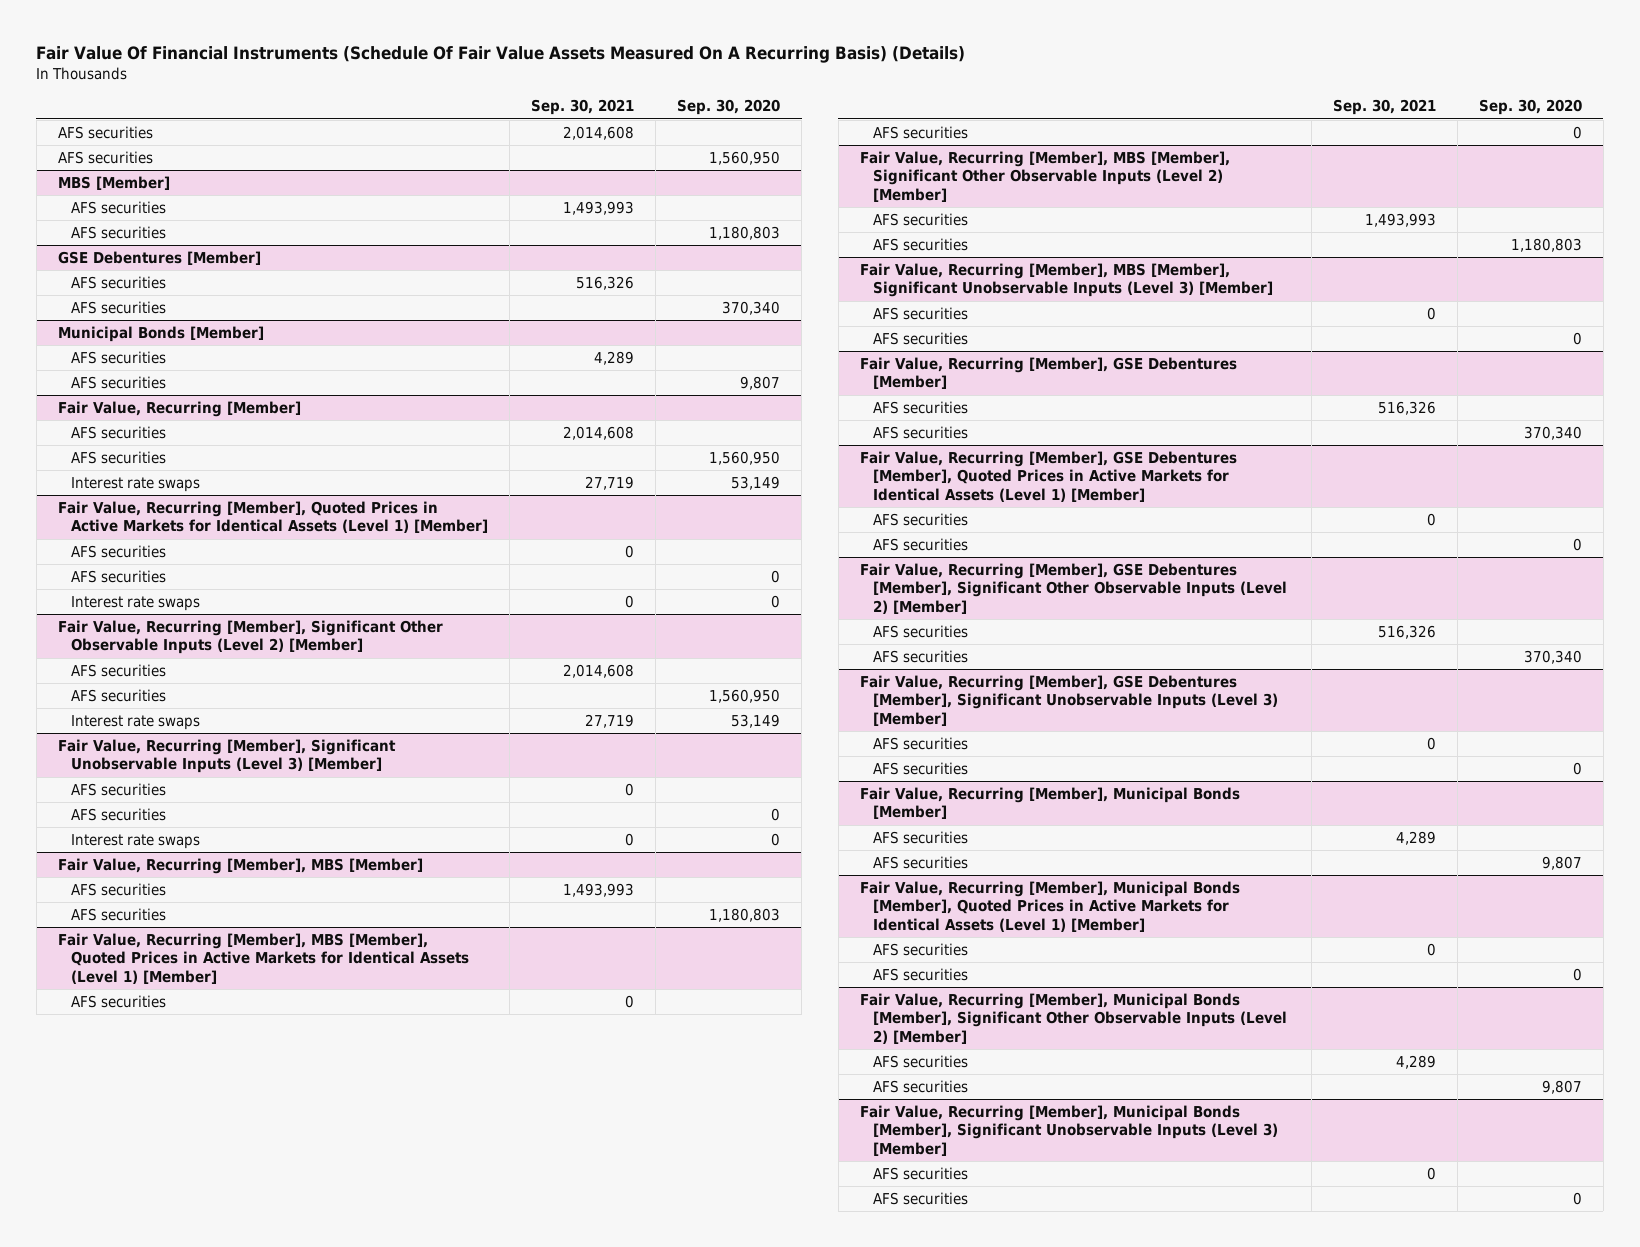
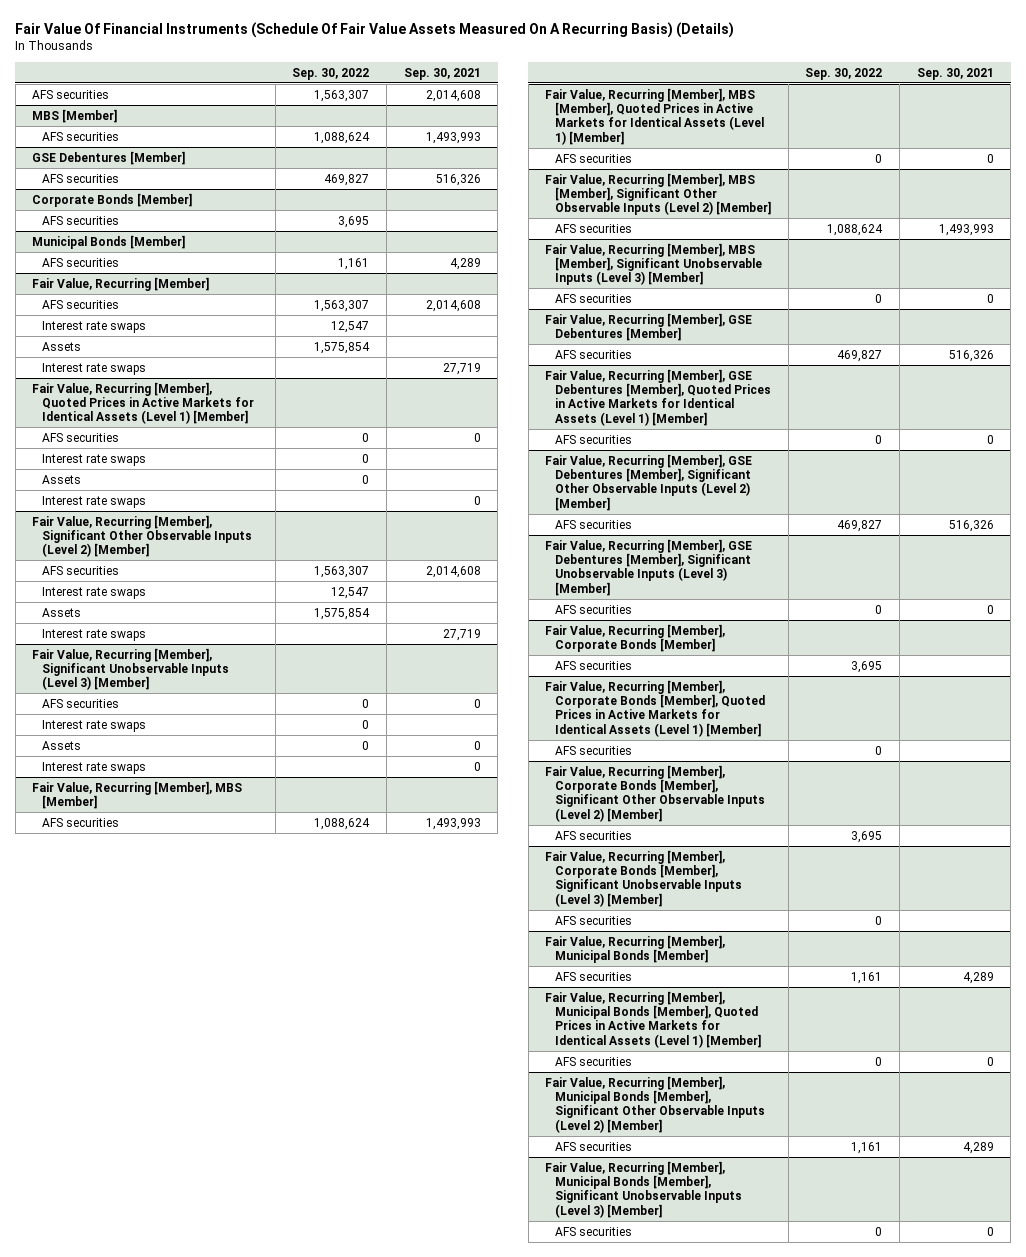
- | Sep. 30, 2021 | Sep. 30, 2020
+ | Sep. 30, 2022 | Sep. 30, 2021
- AFS securities | | 1,560,950
@ MBS [Member]
- AFS securities | | 1,180,803
@ GSE Debentures [Member]
- AFS securities | | 370,340
+ Corporate Bonds [Member]
+ AFS securities | 3,695 |
@ Municipal Bonds [Member]
- AFS securities | | 9,807
@ Fair Value, Recurring [Member]
- AFS securities | | 1,560,950
+ Interest rate swaps | 12,547 |
+ Assets | 1,575,854 |
@ Fair Value, Recurring [Member], Quoted Prices in Active Markets for Identical Assets (Level 1) [Member]
- AFS securities | | 0
+ Interest rate swaps | 0 |
+ Assets | 0 |
@ Fair Value, Recurring [Member], Significant Other Observable Inputs (Level 2) [Member]
- AFS securities | | 1,560,950
+ Interest rate swaps | 12,547 |
+ Assets | 1,575,854 |
@ Fair Value, Recurring [Member], Significant Unobservable Inputs (Level 3) [Member]
- AFS securities | | 0
+ Interest rate swaps | 0 |
+ Assets | 0 | 0
@ Fair Value, Recurring [Member], MBS [Member]
- AFS securities | | 1,180,803
@ Fair Value, Recurring [Member], MBS [Member], Quoted Prices in Active Markets for Identical Assets (Level 1) [Member]
- AFS securities | | 0
@ Fair Value, Recurring [Member], MBS [Member], Significant Other Observable Inputs (Level 2) [Member]
- AFS securities | | 1,180,803
@ Fair Value, Recurring [Member], MBS [Member], Significant Unobservable Inputs (Level 3) [Member]
- AFS securities | | 0
@ Fair Value, Recurring [Member], GSE Debentures [Member]
- AFS securities | | 370,340
@ Fair Value, Recurring [Member], GSE Debentures [Member], Quoted Prices in Active Markets for Identical Assets (Level 1) [Member]
- AFS securities | | 0
@ Fair Value, Recurring [Member], GSE Debentures [Member], Significant Other Observable Inputs (Level 2) [Member]
- AFS securities | | 370,340
@ Fair Value, Recurring [Member], GSE Debentures [Member], Significant Unobservable Inputs (Level 3) [Member]
- AFS securities | | 0
+ Fair Value, Recurring [Member], Corporate Bonds [Member]
+ AFS securities | 3,695 |
+ Fair Value, Recurring [Member], Corporate Bonds [Member], Quoted Prices in Active Markets for Identical Assets (Level 1) [Member]
+ AFS securities | 0 |
+ Fair Value, Recurring [Member], Corporate Bonds [Member], Significant Other Observable Inputs (Level 2) [Member]
+ AFS securities | 3,695 |
+ Fair Value, Recurring [Member], Corporate Bonds [Member], Significant Unobservable Inputs (Level 3) [Member]
+ AFS securities | 0 |
@ Fair Value, Recurring [Member], Municipal Bonds [Member]
- AFS securities | | 9,807
@ Fair Value, Recurring [Member], Municipal Bonds [Member], Quoted Prices in Active Markets for Identical Assets (Level 1) [Member]
- AFS securities | | 0
@ Fair Value, Recurring [Member], Municipal Bonds [Member], Significant Other Observable Inputs (Level 2) [Member]
- AFS securities | | 9,807
@ Fair Value, Recurring [Member], Municipal Bonds [Member], Significant Unobservable Inputs (Level 3) [Member]
- AFS securities | | 0

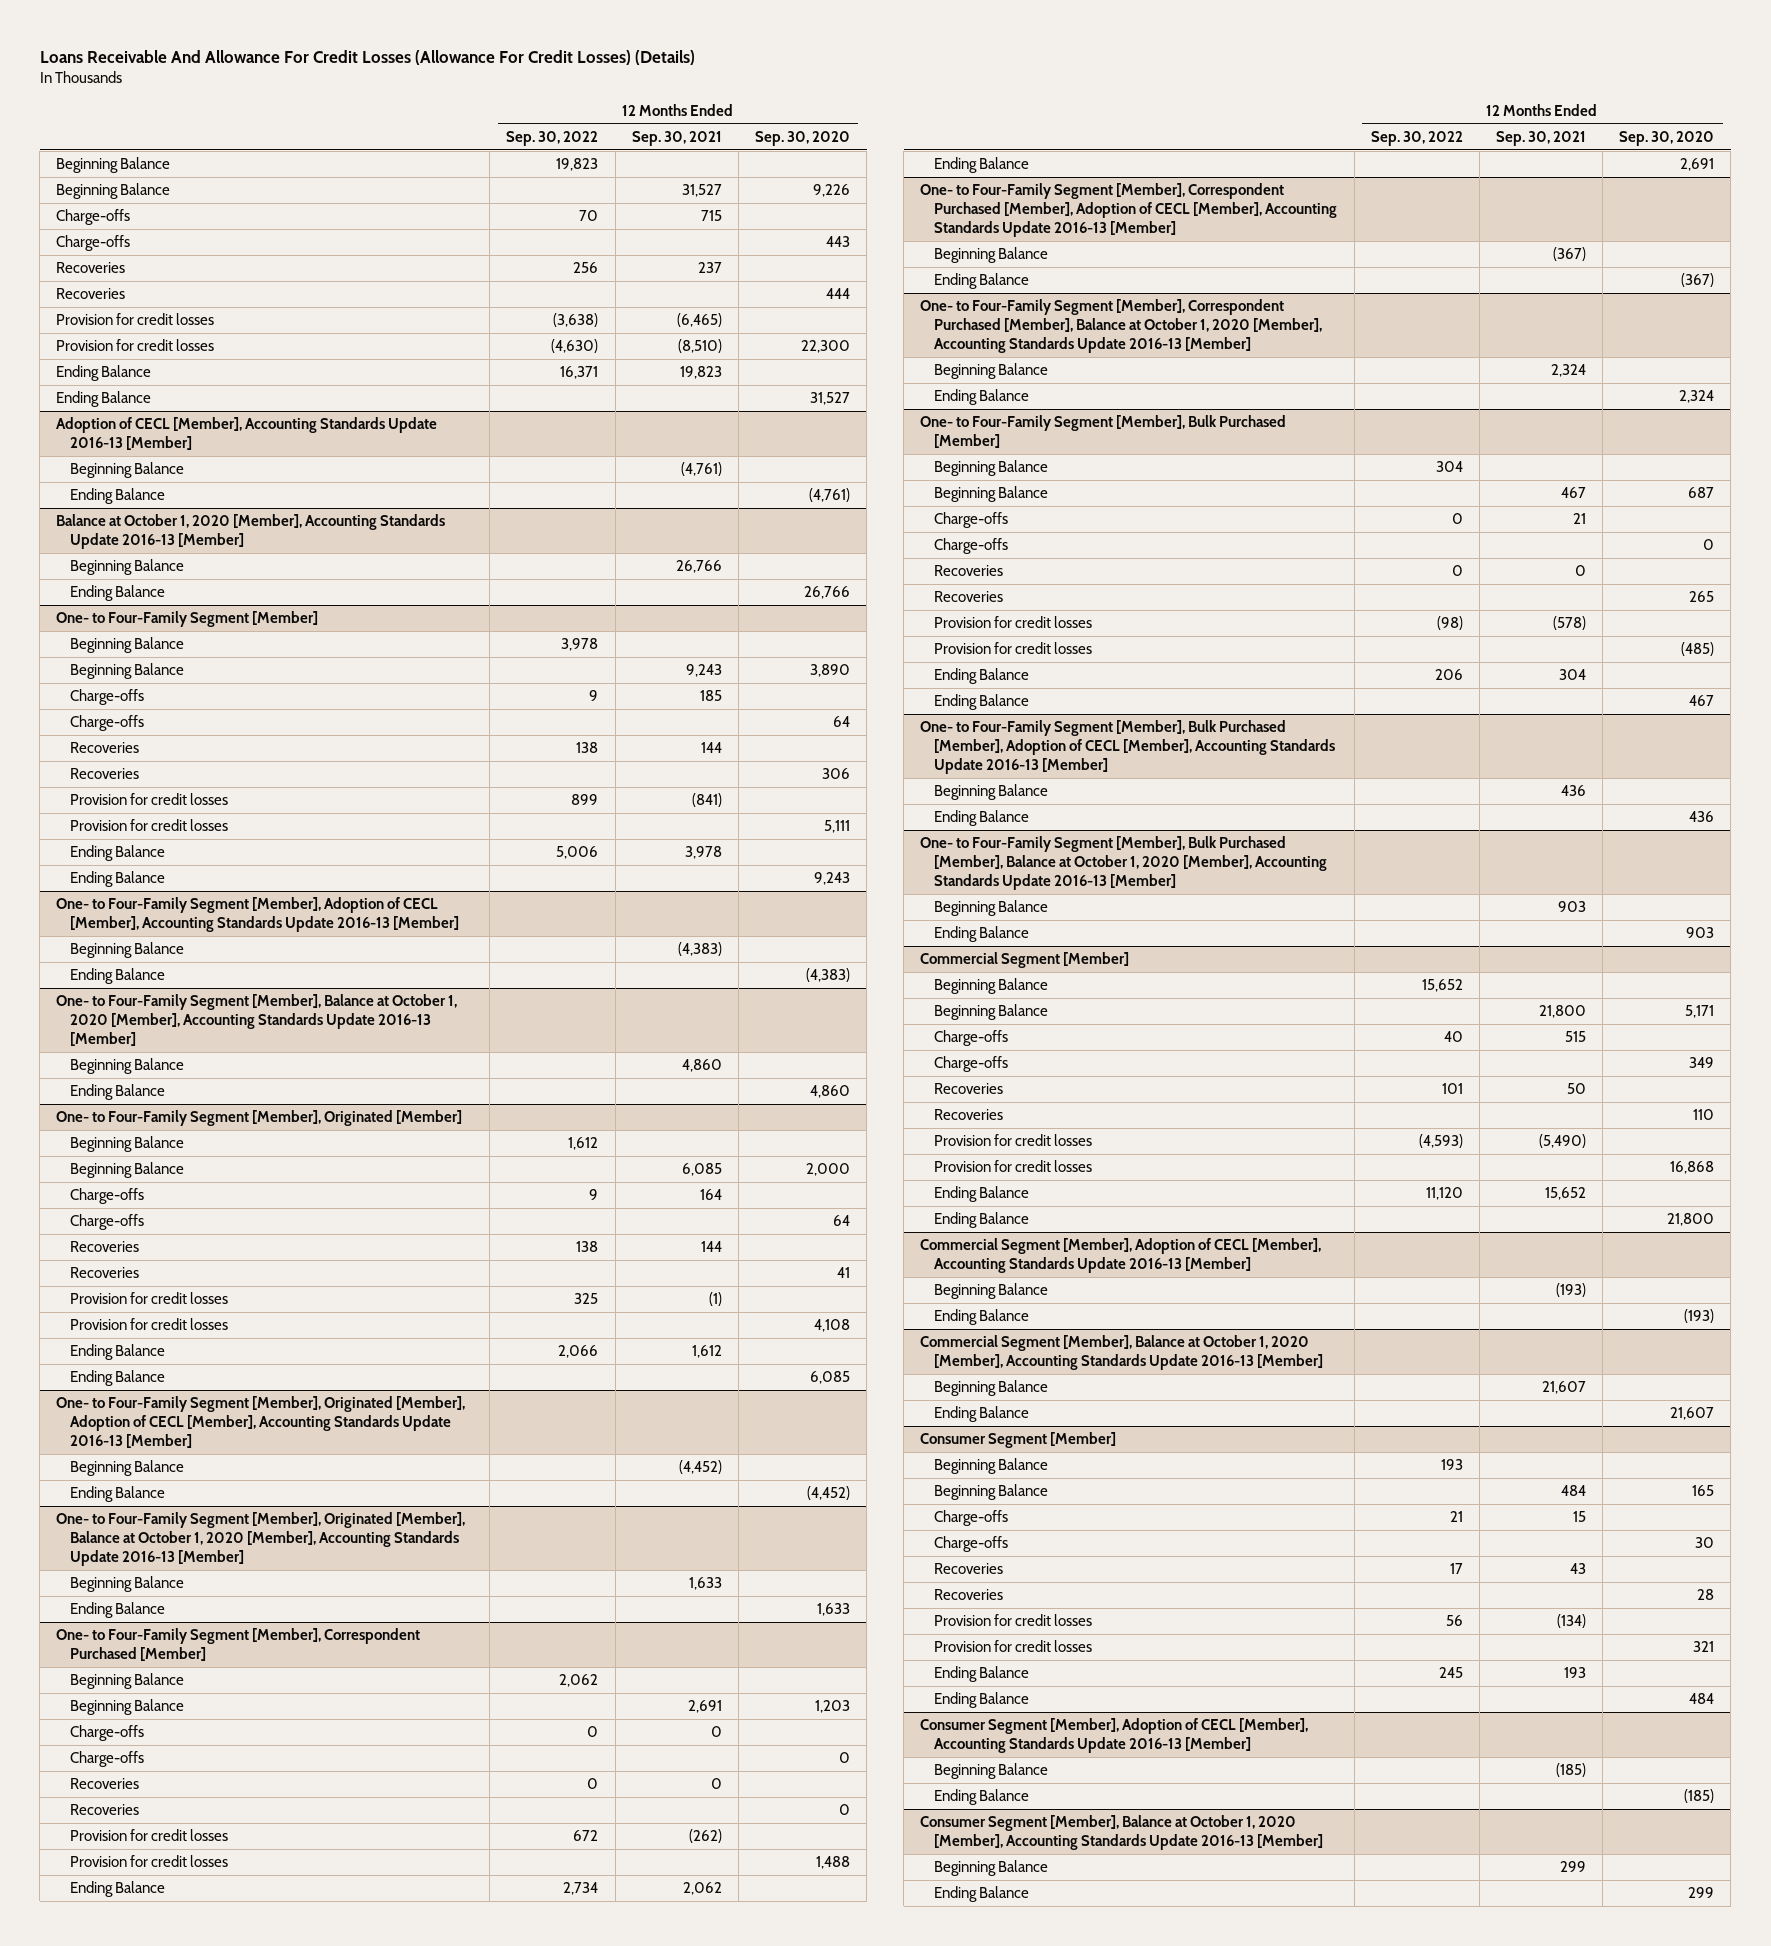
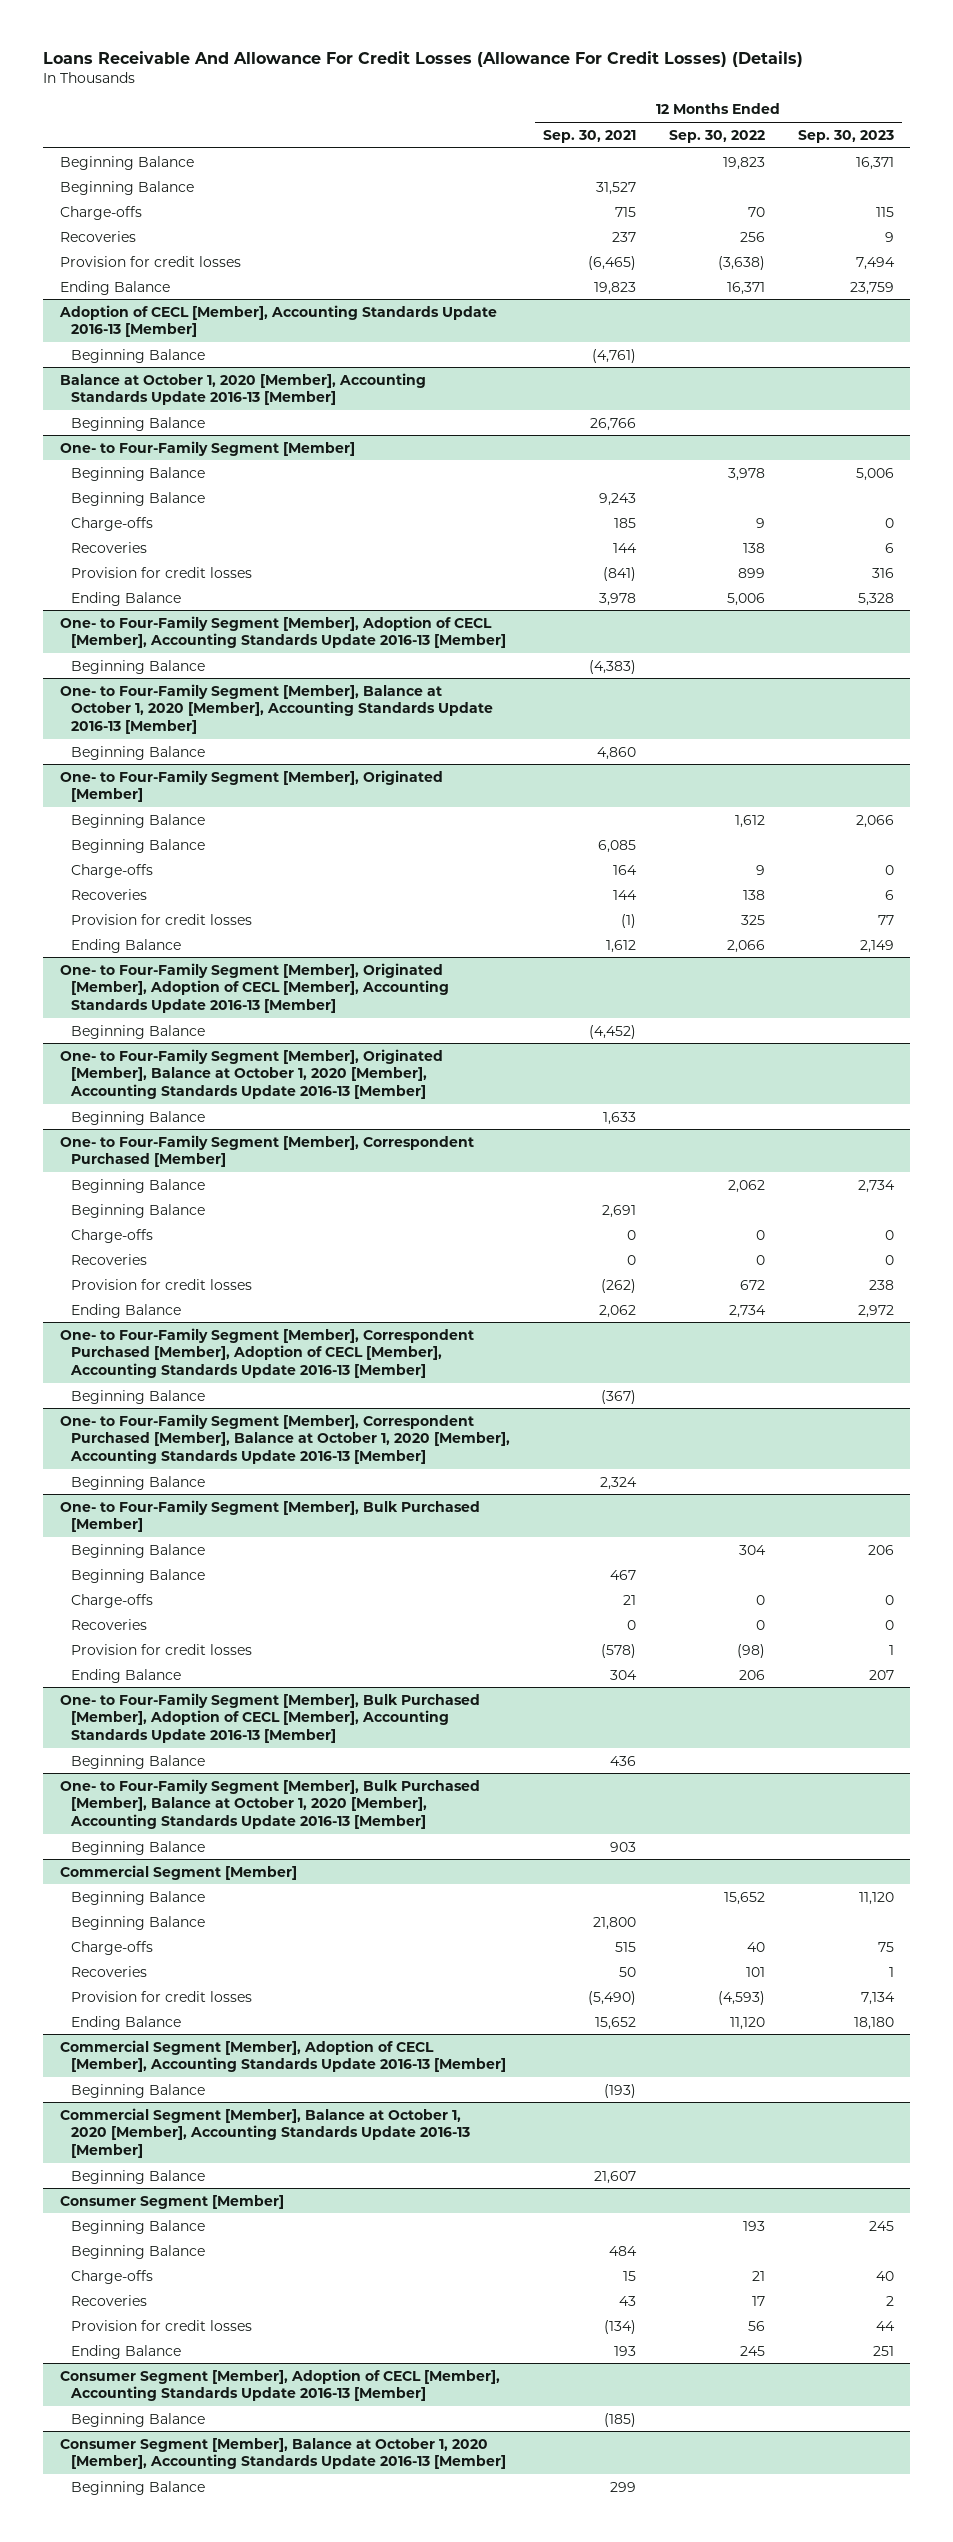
- | 12 Months Ended Sep. 30, 2022 | 12 Months Ended Sep. 30, 2021 | 12 Months Ended Sep. 30, 2020
+ | 12 Months Ended Sep. 30, 2021 | 12 Months Ended Sep. 30, 2022 | 12 Months Ended Sep. 30, 2023
- Charge-offs | | | 443
- Recoveries | | | 444
- Provision for credit losses | (4,630) | (8,510) | 22,300
- Ending Balance | | | 31,527
@ Adoption of CECL [Member], Accounting Standards Update 2016-13 [Member]
- Ending Balance | | | (4,761)
@ Balance at October 1, 2020 [Member], Accounting Standards Update 2016-13 [Member]
- Ending Balance | | | 26,766
@ One- to Four-Family Segment [Member]
- Charge-offs | | | 64
- Recoveries | | | 306
- Provision for credit losses | | | 5,111
- Ending Balance | | | 9,243
@ One- to Four-Family Segment [Member], Adoption of CECL [Member], Accounting Standards Update 2016-13 [Member]
- Ending Balance | | | (4,383)
@ One- to Four-Family Segment [Member], Balance at October 1, 2020 [Member], Accounting Standards Update 2016-13 [Member]
- Ending Balance | | | 4,860
@ One- to Four-Family Segment [Member], Originated [Member]
- Charge-offs | | | 64
- Recoveries | | | 41
- Provision for credit losses | | | 4,108
- Ending Balance | | | 6,085
@ One- to Four-Family Segment [Member], Originated [Member], Adoption of CECL [Member], Accounting Standards Update 2016-13 [Member]
- Ending Balance | | | (4,452)
@ One- to Four-Family Segment [Member], Originated [Member], Balance at October 1, 2020 [Member], Accounting Standards Update 2016-13 [Member]
- Ending Balance | | | 1,633
@ One- to Four-Family Segment [Member], Correspondent Purchased [Member]
- Charge-offs | | | 0
- Recoveries | | | 0
- Provision for credit losses | | | 1,488
- Ending Balance | | | 2,691
@ One- to Four-Family Segment [Member], Correspondent Purchased [Member], Adoption of CECL [Member], Accounting Standards Update 2016-13 [Member]
- Ending Balance | | | (367)
@ One- to Four-Family Segment [Member], Correspondent Purchased [Member], Balance at October 1, 2020 [Member], Accounting Standards Update 2016-13 [Member]
- Ending Balance | | | 2,324
@ One- to Four-Family Segment [Member], Bulk Purchased [Member]
- Charge-offs | | | 0
- Recoveries | | | 265
- Provision for credit losses | | | (485)
- Ending Balance | | | 467
@ One- to Four-Family Segment [Member], Bulk Purchased [Member], Adoption of CECL [Member], Accounting Standards Update 2016-13 [Member]
- Ending Balance | | | 436
@ One- to Four-Family Segment [Member], Bulk Purchased [Member], Balance at October 1, 2020 [Member], Accounting Standards Update 2016-13 [Member]
- Ending Balance | | | 903
@ Commercial Segment [Member]
- Charge-offs | | | 349
- Recoveries | | | 110
- Provision for credit losses | | | 16,868
- Ending Balance | | | 21,800
@ Commercial Segment [Member], Adoption of CECL [Member], Accounting Standards Update 2016-13 [Member]
- Ending Balance | | | (193)
@ Commercial Segment [Member], Balance at October 1, 2020 [Member], Accounting Standards Update 2016-13 [Member]
- Ending Balance | | | 21,607
@ Consumer Segment [Member]
- Charge-offs | | | 30
- Recoveries | | | 28
- Provision for credit losses | | | 321
- Ending Balance | | | 484
@ Consumer Segment [Member], Adoption of CECL [Member], Accounting Standards Update 2016-13 [Member]
- Ending Balance | | | (185)
@ Consumer Segment [Member], Balance at October 1, 2020 [Member], Accounting Standards Update 2016-13 [Member]
- Ending Balance | | | 299

